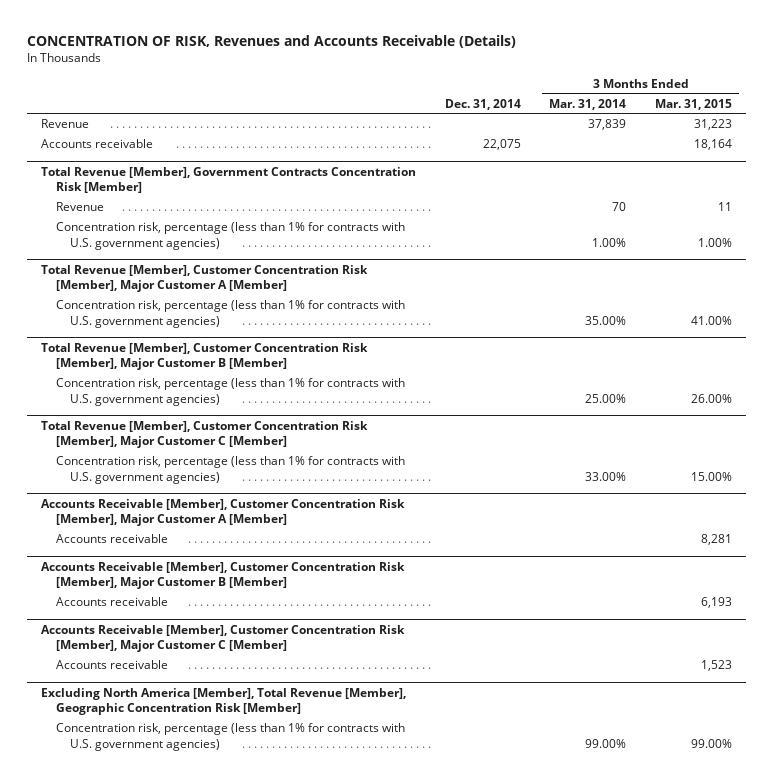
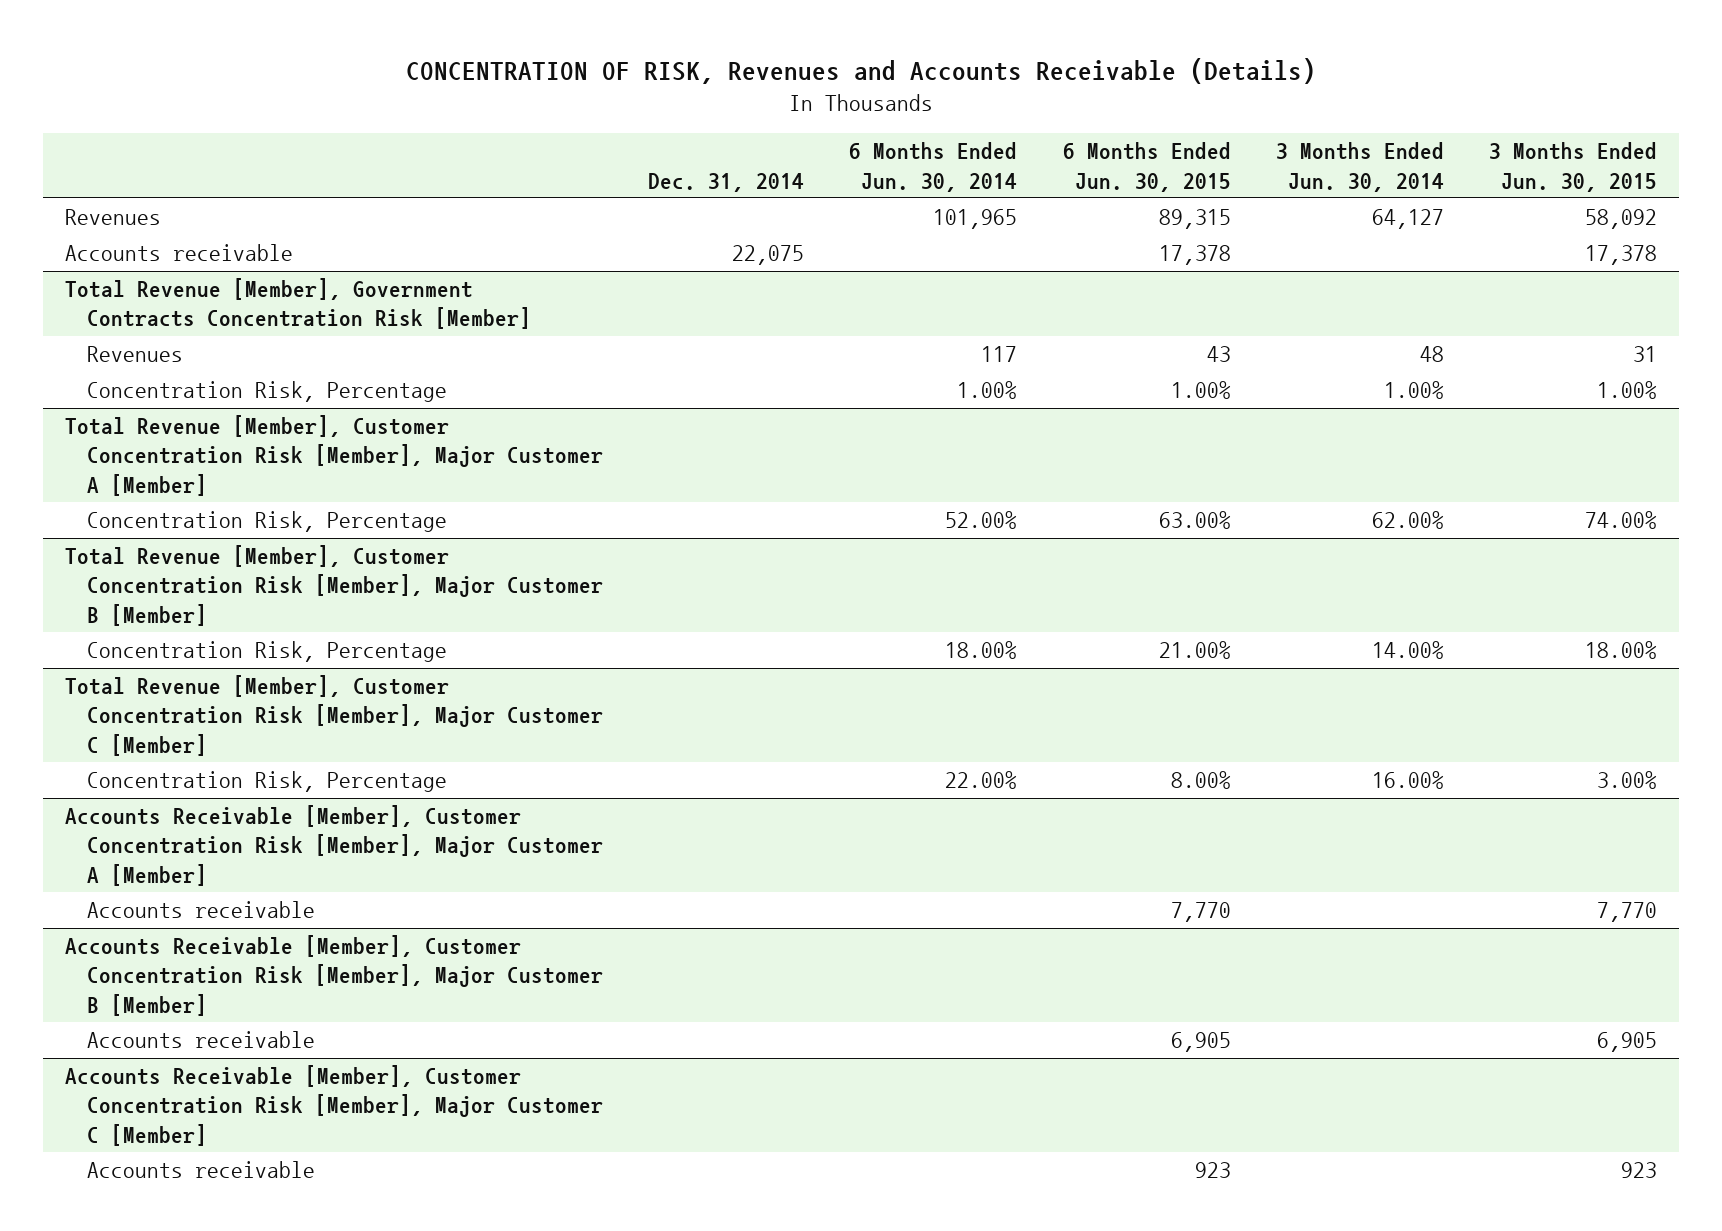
- | Dec. 31, 2014 | 3 Months Ended Mar. 31, 2014 | 3 Months Ended Mar. 31, 2015
+ | Dec. 31, 2014 | 6 Months Ended Jun. 30, 2014 | 6 Months Ended Jun. 30, 2015 | 3 Months Ended Jun. 30, 2014 | 3 Months Ended Jun. 30, 2015
- Revenue | | 37,839 | 31,223
+ Revenues | | 101,965 | 89,315 | 64,127 | 58,092
@ Total Revenue [Member], Government Contracts Concentration Risk [Member]
- Revenue | | 70 | 11
- Concentration risk, percentage (less than 1% for contracts with U.S. government agencies) | | 1.00% | 1.00%
+ Revenues | | 117 | 43 | 48 | 31
+ Concentration Risk, Percentage | | 1.00% | 1.00% | 1.00% | 1.00%
@ Total Revenue [Member], Customer Concentration Risk [Member], Major Customer A [Member]
- Concentration risk, percentage (less than 1% for contracts with U.S. government agencies) | | 35.00% | 41.00%
+ Concentration Risk, Percentage | | 52.00% | 63.00% | 62.00% | 74.00%
@ Total Revenue [Member], Customer Concentration Risk [Member], Major Customer B [Member]
- Concentration risk, percentage (less than 1% for contracts with U.S. government agencies) | | 25.00% | 26.00%
+ Concentration Risk, Percentage | | 18.00% | 21.00% | 14.00% | 18.00%
@ Total Revenue [Member], Customer Concentration Risk [Member], Major Customer C [Member]
- Concentration risk, percentage (less than 1% for contracts with U.S. government agencies) | | 33.00% | 15.00%
+ Concentration Risk, Percentage | | 22.00% | 8.00% | 16.00% | 3.00%
- Excluding North America [Member], Total Revenue [Member], Geographic Concentration Risk [Member]
- Concentration risk, percentage (less than 1% for contracts with U.S. government agencies) | | 99.00% | 99.00%

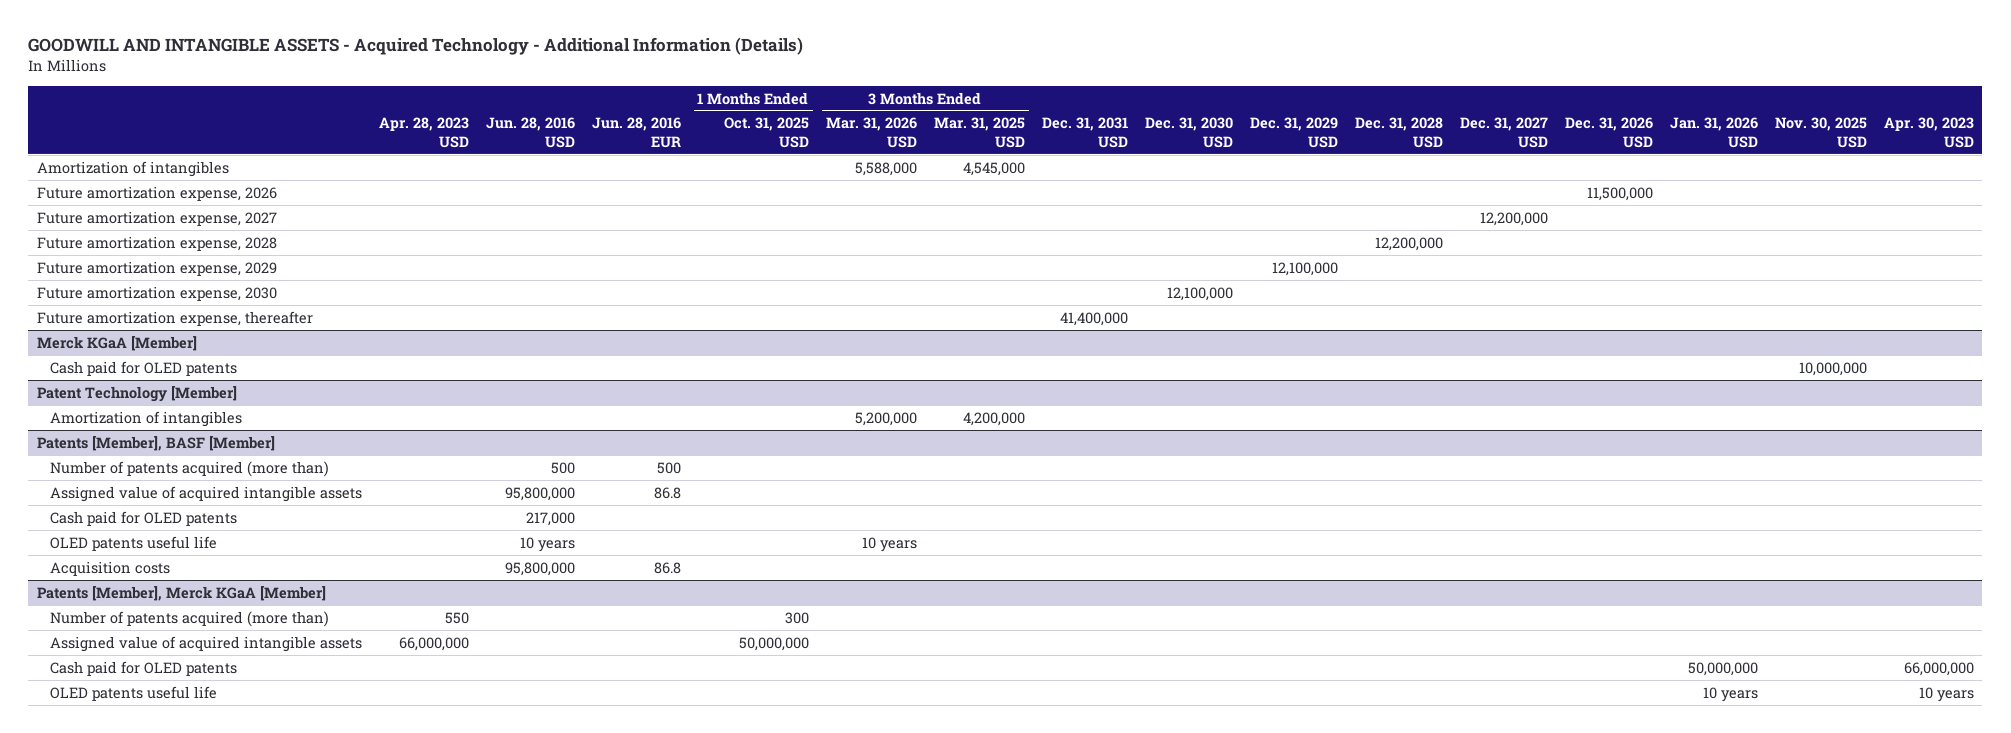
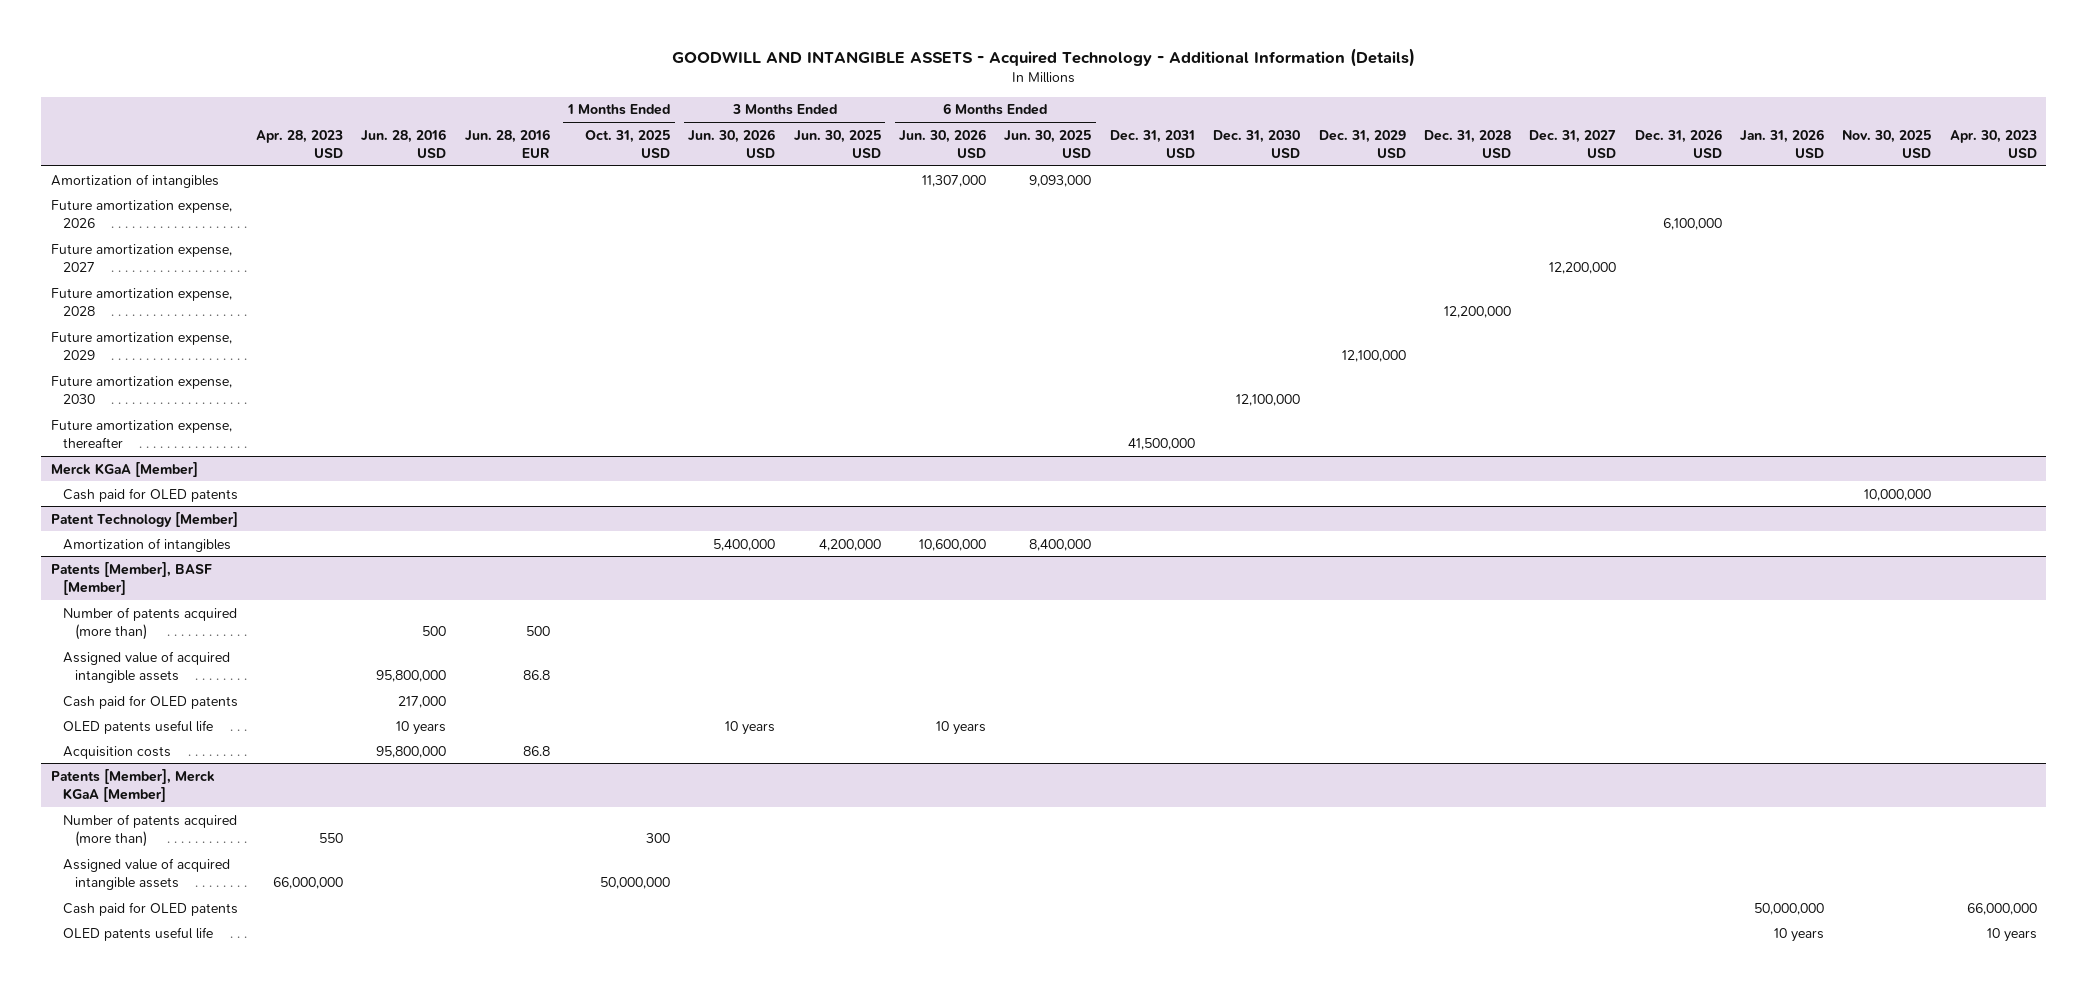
- | Apr. 28, 2023 USD | Jun. 28, 2016 USD | Jun. 28, 2016 EUR | 1 Months Ended Oct. 31, 2025 USD | 3 Months Ended Mar. 31, 2026 USD | 3 Months Ended Mar. 31, 2025 USD | Dec. 31, 2031 USD | Dec. 31, 2030 USD | Dec. 31, 2029 USD | Dec. 31, 2028 USD | Dec. 31, 2027 USD | Dec. 31, 2026 USD | Jan. 31, 2026 USD | Nov. 30, 2025 USD | Apr. 30, 2023 USD
+ | Apr. 28, 2023 USD | Jun. 28, 2016 USD | Jun. 28, 2016 EUR | 1 Months Ended Oct. 31, 2025 USD | 3 Months Ended Jun. 30, 2026 USD | 3 Months Ended Jun. 30, 2025 USD | 6 Months Ended Jun. 30, 2026 USD | 6 Months Ended Jun. 30, 2025 USD | Dec. 31, 2031 USD | Dec. 31, 2030 USD | Dec. 31, 2029 USD | Dec. 31, 2028 USD | Dec. 31, 2027 USD | Dec. 31, 2026 USD | Jan. 31, 2026 USD | Nov. 30, 2025 USD | Apr. 30, 2023 USD
- Future amortization expense, 2026 | | | | | | | | | | | | 11,500,000 | | |
+ Future amortization expense, 2026 | | | | | | | | | | | | | | 6,100,000 | | |
- Future amortization expense, thereafter | | | | | | | 41,400,000 | | | | | | | |
+ Future amortization expense, thereafter | | | | | | | | | 41,500,000 | | | | | | | |

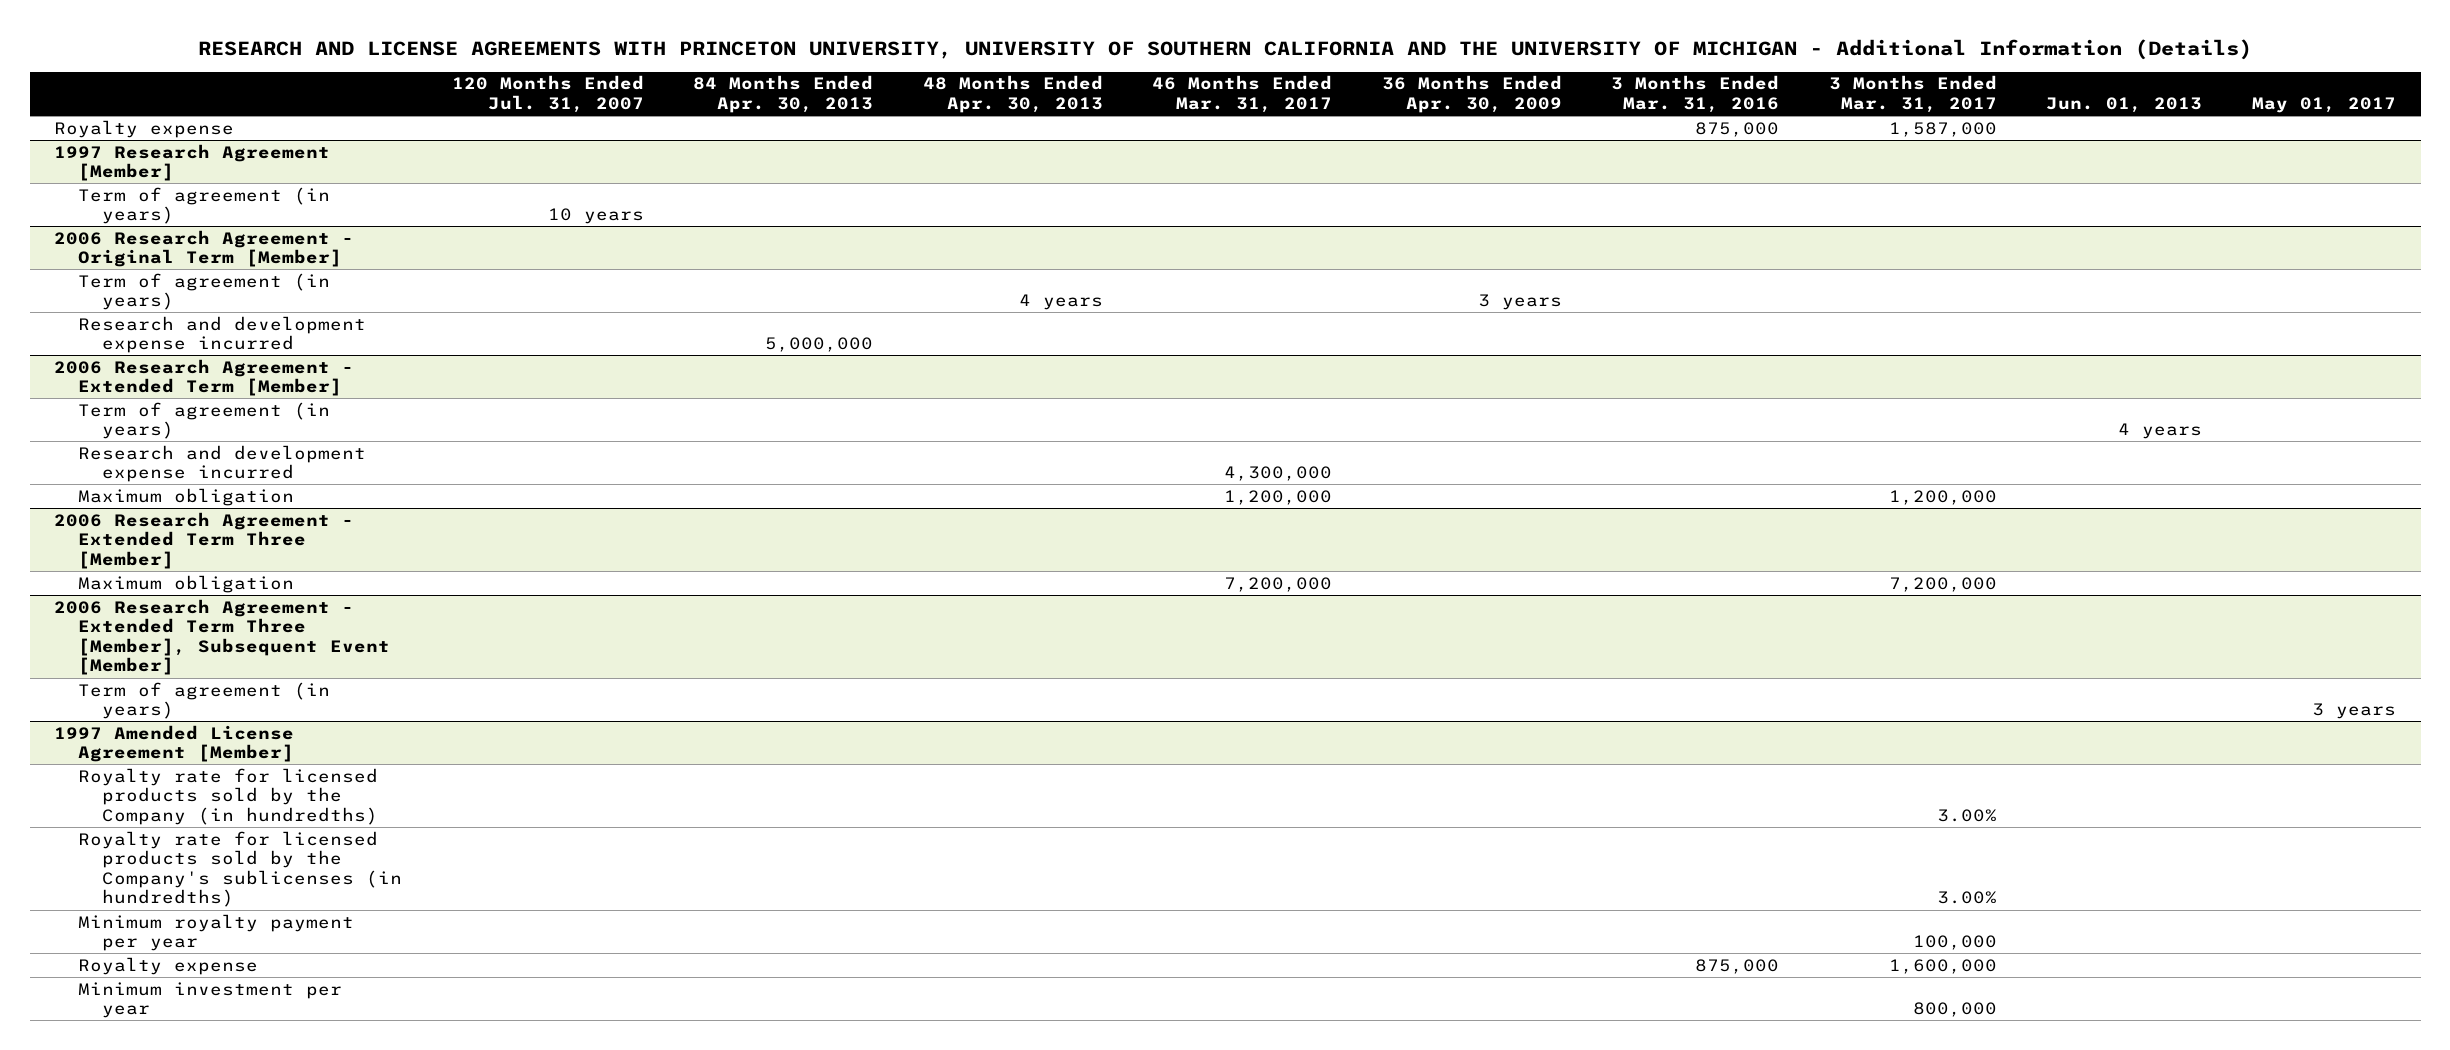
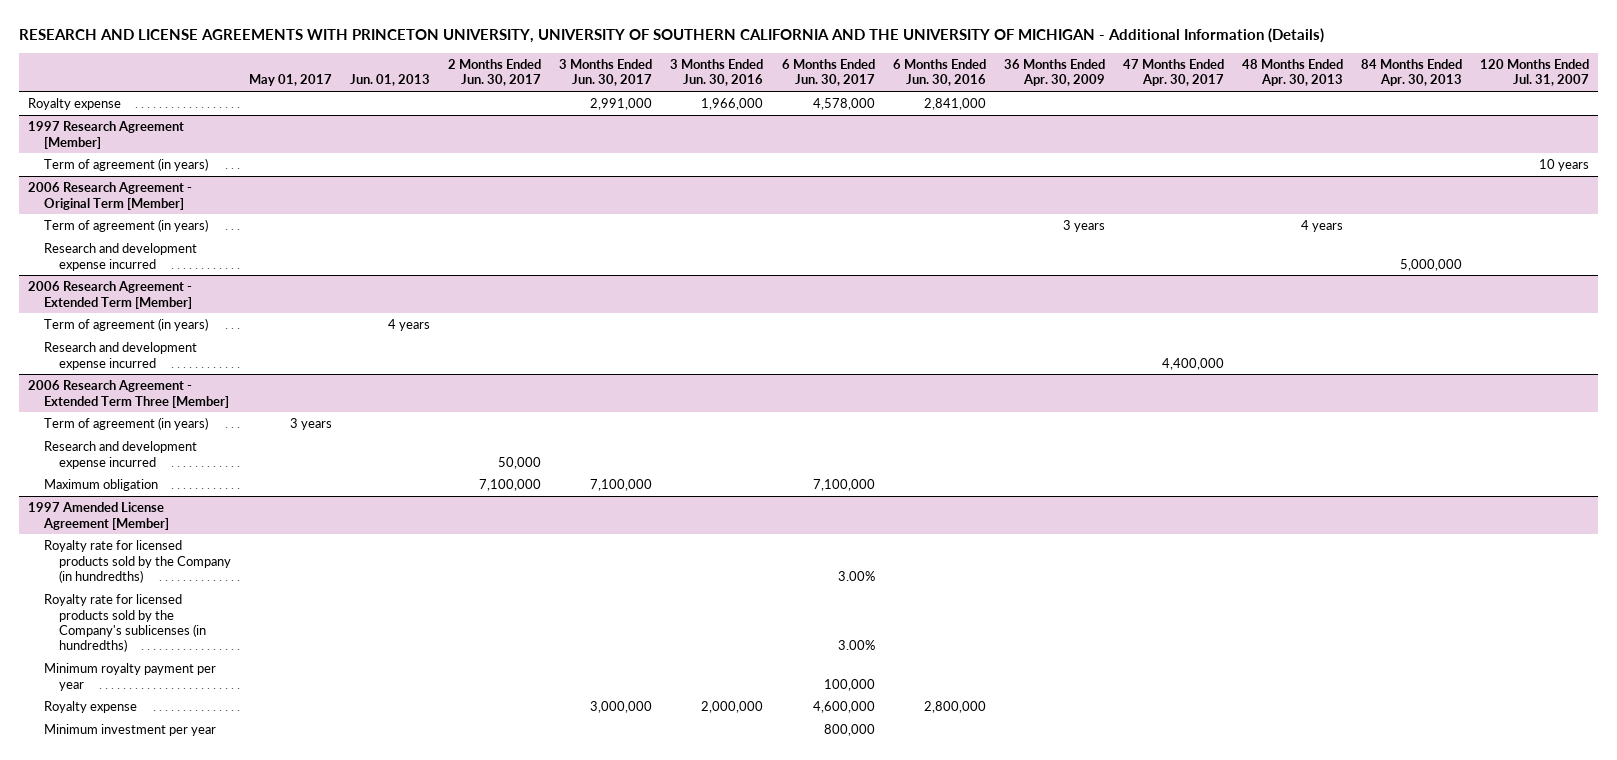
- | 120 Months Ended Jul. 31, 2007 | 84 Months Ended Apr. 30, 2013 | 48 Months Ended Apr. 30, 2013 | 46 Months Ended Mar. 31, 2017 | 36 Months Ended Apr. 30, 2009 | 3 Months Ended Mar. 31, 2016 | 3 Months Ended Mar. 31, 2017 | Jun. 01, 2013 | May 01, 2017
+ | May 01, 2017 | Jun. 01, 2013 | 2 Months Ended Jun. 30, 2017 | 3 Months Ended Jun. 30, 2017 | 3 Months Ended Jun. 30, 2016 | 6 Months Ended Jun. 30, 2017 | 6 Months Ended Jun. 30, 2016 | 36 Months Ended Apr. 30, 2009 | 47 Months Ended Apr. 30, 2017 | 48 Months Ended Apr. 30, 2013 | 84 Months Ended Apr. 30, 2013 | 120 Months Ended Jul. 31, 2007
@ 2006 Research Agreement - Extended Term [Member]
- Maximum obligation | | | | 1,200,000 | | | 1,200,000 | |
@ 2006 Research Agreement - Extended Term Three [Member]
+ Term of agreement (in years) | 3 years | | | | | | | | | | |
+ Research and development expense incurred | | | 50,000 | | | | | | | | |
- 2006 Research Agreement - Extended Term Three [Member], Subsequent Event [Member]
- Term of agreement (in years) | | | | | | | | | 3 years

